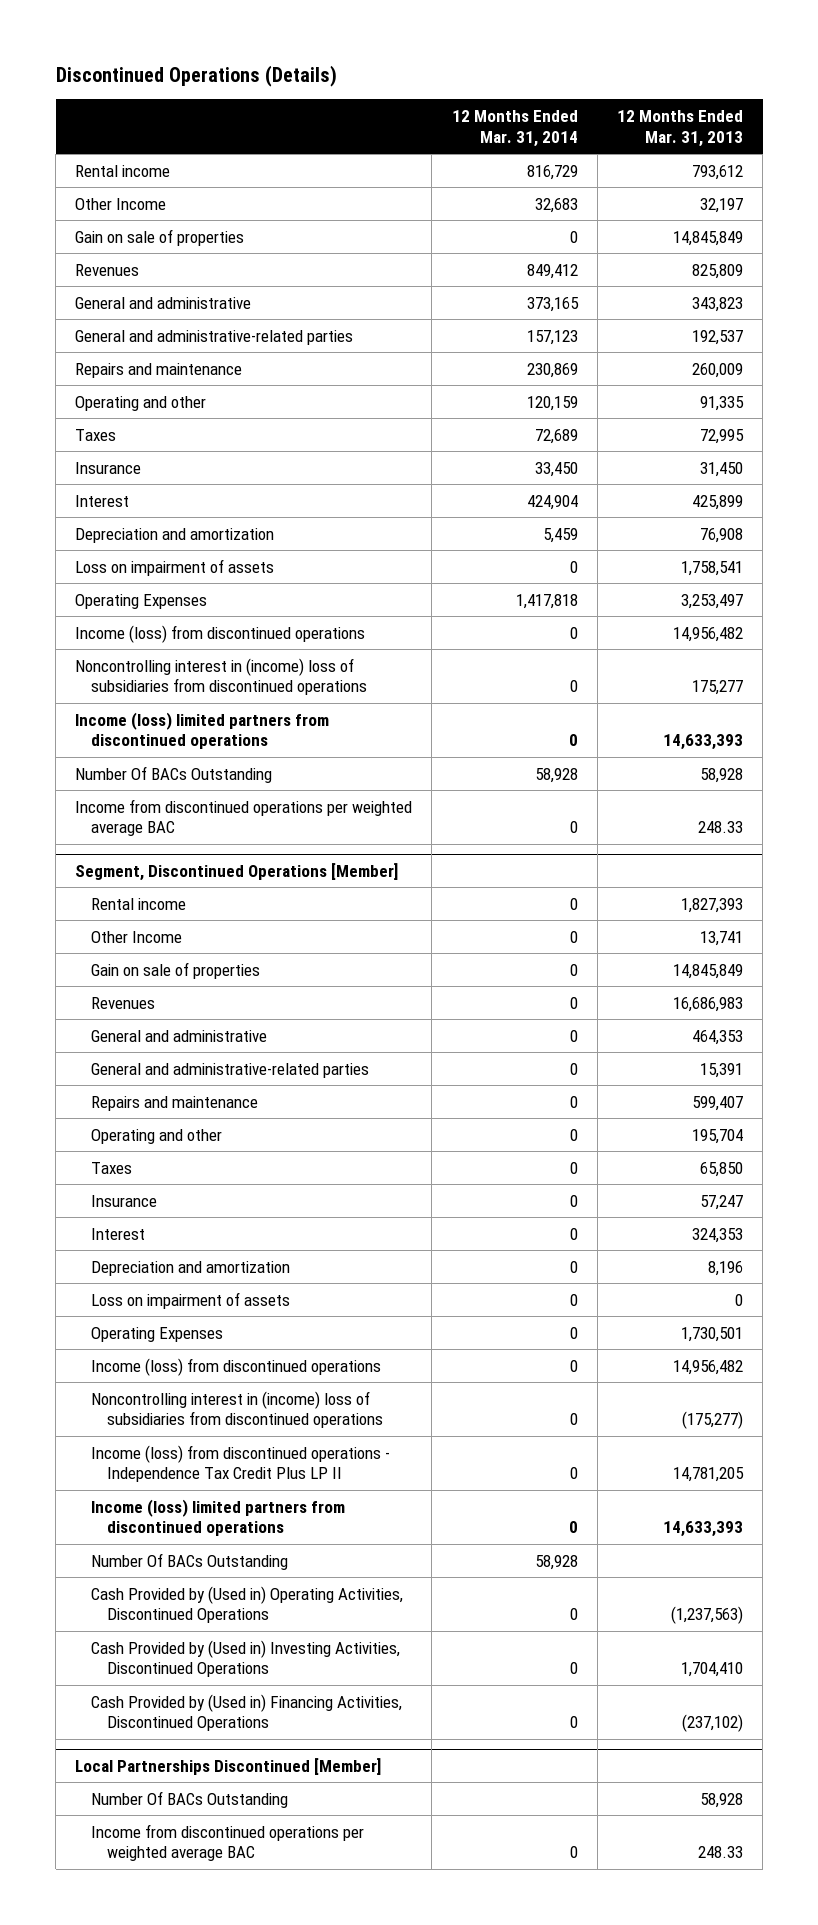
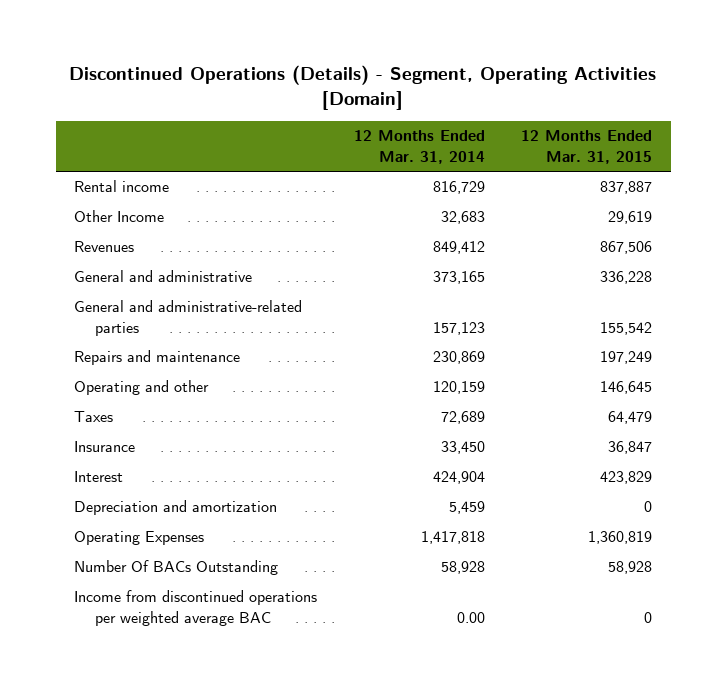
- Discontinued Operations (Details)
+ Discontinued Operations (Details) - Segment, Operating Activities [Domain]
- | 12 Months Ended Mar. 31, 2014 | 12 Months Ended Mar. 31, 2013
+ | 12 Months Ended Mar. 31, 2014 | 12 Months Ended Mar. 31, 2015
- Gain on sale of properties | 0 | 14,845,849
- Loss on impairment of assets | 0 | 1,758,541
- Income (loss) from discontinued operations | 0 | 14,956,482
- Noncontrolling interest in (income) loss of subsidiaries from discontinued operations | 0 | 175,277
- Income (loss) limited partners from discontinued operations | 0 | 14,633,393
- Income from discontinued operations per weighted average BAC | 0 | 248.33
- Segment, Discontinued Operations [Member]
- Rental income | 0 | 1,827,393
- Other Income | 0 | 13,741
- Gain on sale of properties | 0 | 14,845,849
- Revenues | 0 | 16,686,983
- General and administrative | 0 | 464,353
- General and administrative-related parties | 0 | 15,391
- Repairs and maintenance | 0 | 599,407
- Operating and other | 0 | 195,704
- Taxes | 0 | 65,850
- Insurance | 0 | 57,247
- Interest | 0 | 324,353
- Depreciation and amortization | 0 | 8,196
- Loss on impairment of assets | 0 | 0
- Operating Expenses | 0 | 1,730,501
- Income (loss) from discontinued operations | 0 | 14,956,482
- Noncontrolling interest in (income) loss of subsidiaries from discontinued operations | 0 | (175,277)
- Income (loss) from discontinued operations - Independence Tax Credit Plus LP II | 0 | 14,781,205
- Income (loss) limited partners from discontinued operations | 0 | 14,633,393
- Number Of BACs Outstanding | 58,928 |
- Cash Provided by (Used in) Operating Activities, Discontinued Operations | 0 | (1,237,563)
- Cash Provided by (Used in) Investing Activities, Discontinued Operations | 0 | 1,704,410
- Cash Provided by (Used in) Financing Activities, Discontinued Operations | 0 | (237,102)
- Local Partnerships Discontinued [Member]
- Number Of BACs Outstanding | | 58,928
- Income from discontinued operations per weighted average BAC | 0 | 248.33
+ Income from discontinued operations per weighted average BAC | 0.00 | 0

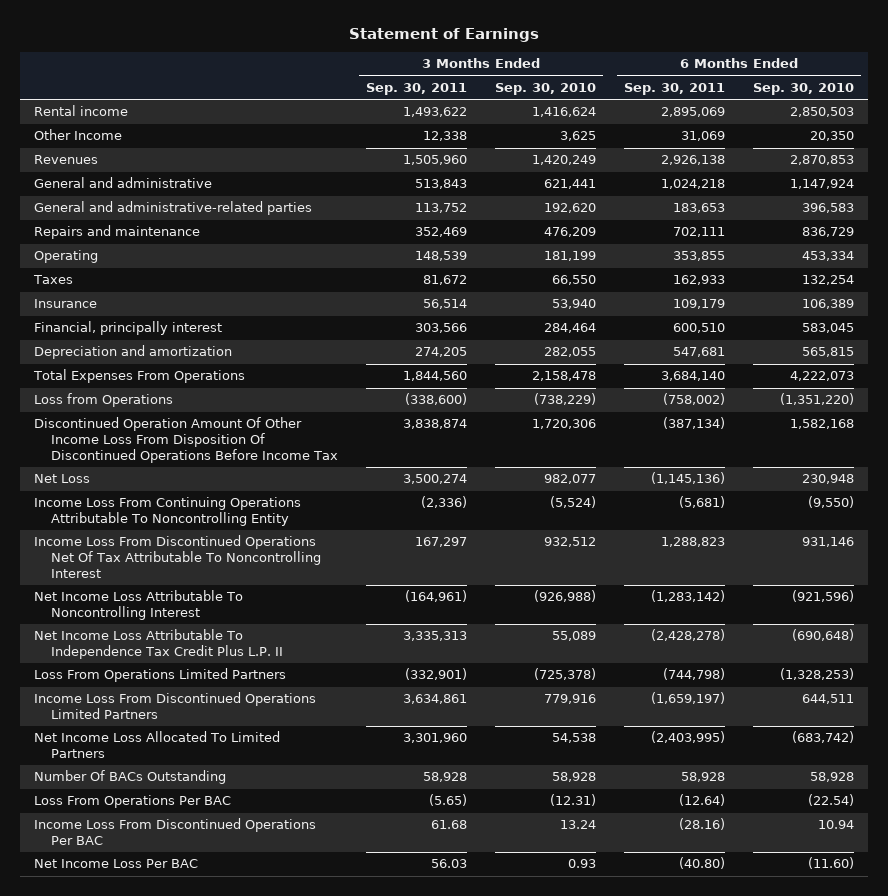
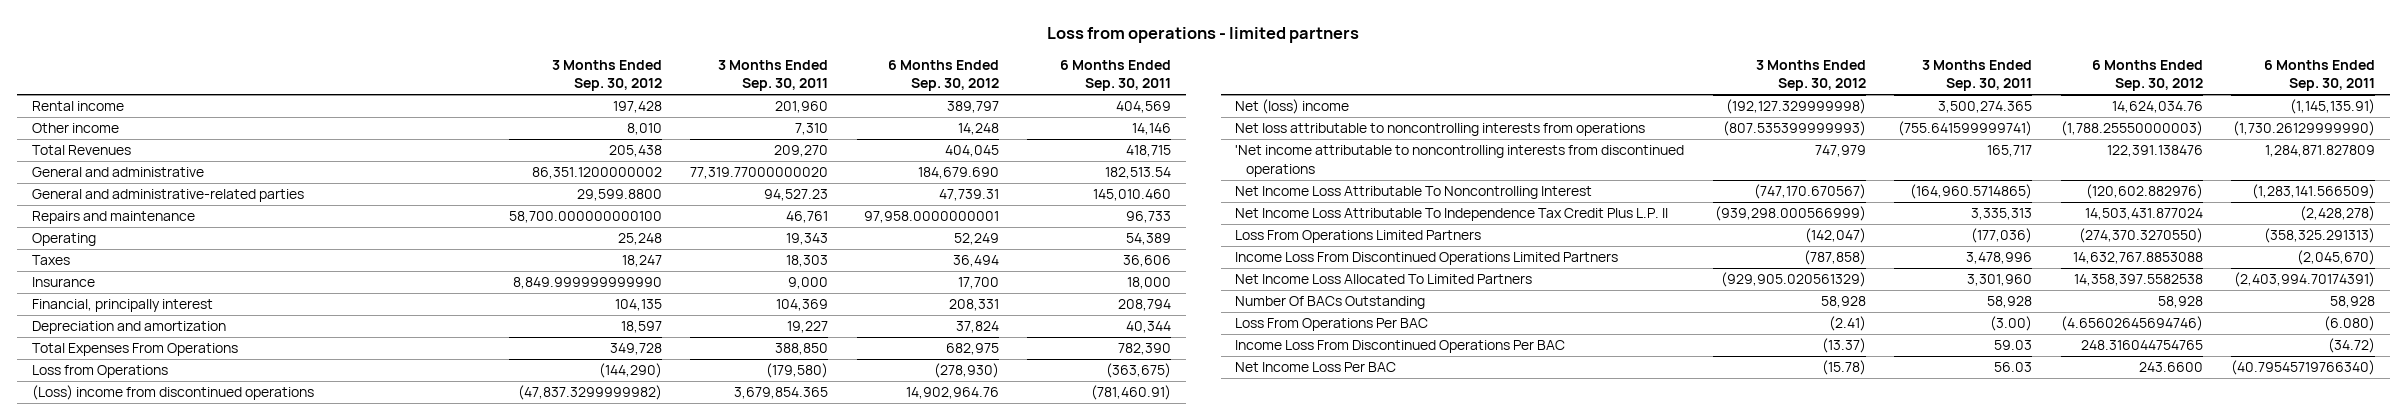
- Statement of Earnings
+ Loss from operations - limited partners
- | 3 Months Ended Sep. 30, 2011 | 3 Months Ended Sep. 30, 2010 | 6 Months Ended Sep. 30, 2011 | 6 Months Ended Sep. 30, 2010
+ | 3 Months Ended Sep. 30, 2012 | 3 Months Ended Sep. 30, 2011 | 6 Months Ended Sep. 30, 2012 | 6 Months Ended Sep. 30, 2011
- Rental income | 1,493,622 | 1,416,624 | 2,895,069 | 2,850,503
- Other Income | 12,338 | 3,625 | 31,069 | 20,350
- Revenues | 1,505,960 | 1,420,249 | 2,926,138 | 2,870,853
- General and administrative | 513,843 | 621,441 | 1,024,218 | 1,147,924
- General and administrative-related parties | 113,752 | 192,620 | 183,653 | 396,583
- Repairs and maintenance | 352,469 | 476,209 | 702,111 | 836,729
- Operating | 148,539 | 181,199 | 353,855 | 453,334
- Taxes | 81,672 | 66,550 | 162,933 | 132,254
- Insurance | 56,514 | 53,940 | 109,179 | 106,389
- Financial, principally interest | 303,566 | 284,464 | 600,510 | 583,045
- Depreciation and amortization | 274,205 | 282,055 | 547,681 | 565,815
- Total Expenses From Operations | 1,844,560 | 2,158,478 | 3,684,140 | 4,222,073
- Loss from Operations | (338,600) | (738,229) | (758,002) | (1,351,220)
- Discontinued Operation Amount Of Other Income Loss From Disposition Of Discontinued Operations Before Income Tax | 3,838,874 | 1,720,306 | (387,134) | 1,582,168
- Net Loss | 3,500,274 | 982,077 | (1,145,136) | 230,948
- Income Loss From Continuing Operations Attributable To Noncontrolling Entity | (2,336) | (5,524) | (5,681) | (9,550)
- Income Loss From Discontinued Operations Net Of Tax Attributable To Noncontrolling Interest | 167,297 | 932,512 | 1,288,823 | 931,146
- Net Income Loss Attributable To Noncontrolling Interest | (164,961) | (926,988) | (1,283,142) | (921,596)
+ Rental income | 197,428 | 201,960 | 389,797 | 404,569
+ Other income | 8,010 | 7,310 | 14,248 | 14,146
+ Total Revenues | 205,438 | 209,270 | 404,045 | 418,715
+ General and administrative | 86,351.1200000002 | 77,319.77000000020 | 184,679.690 | 182,513.54
+ General and administrative-related parties | 29,599.8800 | 94,527.23 | 47,739.31 | 145,010.460
+ Repairs and maintenance | 58,700.000000000100 | 46,761 | 97,958.0000000001 | 96,733
+ Operating | 25,248 | 19,343 | 52,249 | 54,389
+ Taxes | 18,247 | 18,303 | 36,494 | 36,606
+ Insurance | 8,849.999999999990 | 9,000 | 17,700 | 18,000
+ Financial, principally interest | 104,135 | 104,369 | 208,331 | 208,794
+ Depreciation and amortization | 18,597 | 19,227 | 37,824 | 40,344
+ Total Expenses From Operations | 349,728 | 388,850 | 682,975 | 782,390
+ Loss from Operations | (144,290) | (179,580) | (278,930) | (363,675)
+ (Loss) income from discontinued operations | (47,837.3299999982) | 3,679,854.365 | 14,902,964.76 | (781,460.91)
+ Net (loss) income | (192,127.329999998) | 3,500,274.365 | 14,624,034.76 | (1,145,135.91)
+ Net loss attributable to noncontrolling interests from operations | (807.535399999993) | (755.641599999741) | (1,788.25550000003) | (1,730.26129999990)
+ 'Net income attributable to noncontrolling interests from discontinued operations | 747,979 | 165,717 | 122,391.138476 | 1,284,871.827809
+ Net Income Loss Attributable To Noncontrolling Interest | (747,170.670567) | (164,960.5714865) | (120,602.882976) | (1,283,141.566509)
- Loss From Operations Limited Partners | (332,901) | (725,378) | (744,798) | (1,328,253)
- Income Loss From Discontinued Operations Limited Partners | 3,634,861 | 779,916 | (1,659,197) | 644,511
- Net Income Loss Allocated To Limited Partners | 3,301,960 | 54,538 | (2,403,995) | (683,742)
+ Loss From Operations Limited Partners | (142,047) | (177,036) | (274,370.3270550) | (358,325.291313)
+ Income Loss From Discontinued Operations Limited Partners | (787,858) | 3,478,996 | 14,632,767.8853088 | (2,045,670)
+ Net Income Loss Allocated To Limited Partners | (929,905.020561329) | 3,301,960 | 14,358,397.5582538 | (2,403,994.70174391)
- Loss From Operations Per BAC | (5.65) | (12.31) | (12.64) | (22.54)
- Income Loss From Discontinued Operations Per BAC | 61.68 | 13.24 | (28.16) | 10.94
- Net Income Loss Per BAC | 56.03 | 0.93 | (40.80) | (11.60)
+ Loss From Operations Per BAC | (2.41) | (3.00) | (4.65602645694746) | (6.080)
+ Income Loss From Discontinued Operations Per BAC | (13.37) | 59.03 | 248.316044754765 | (34.72)
+ Net Income Loss Per BAC | (15.78) | 56.03 | 243.6600 | (40.79545719766340)

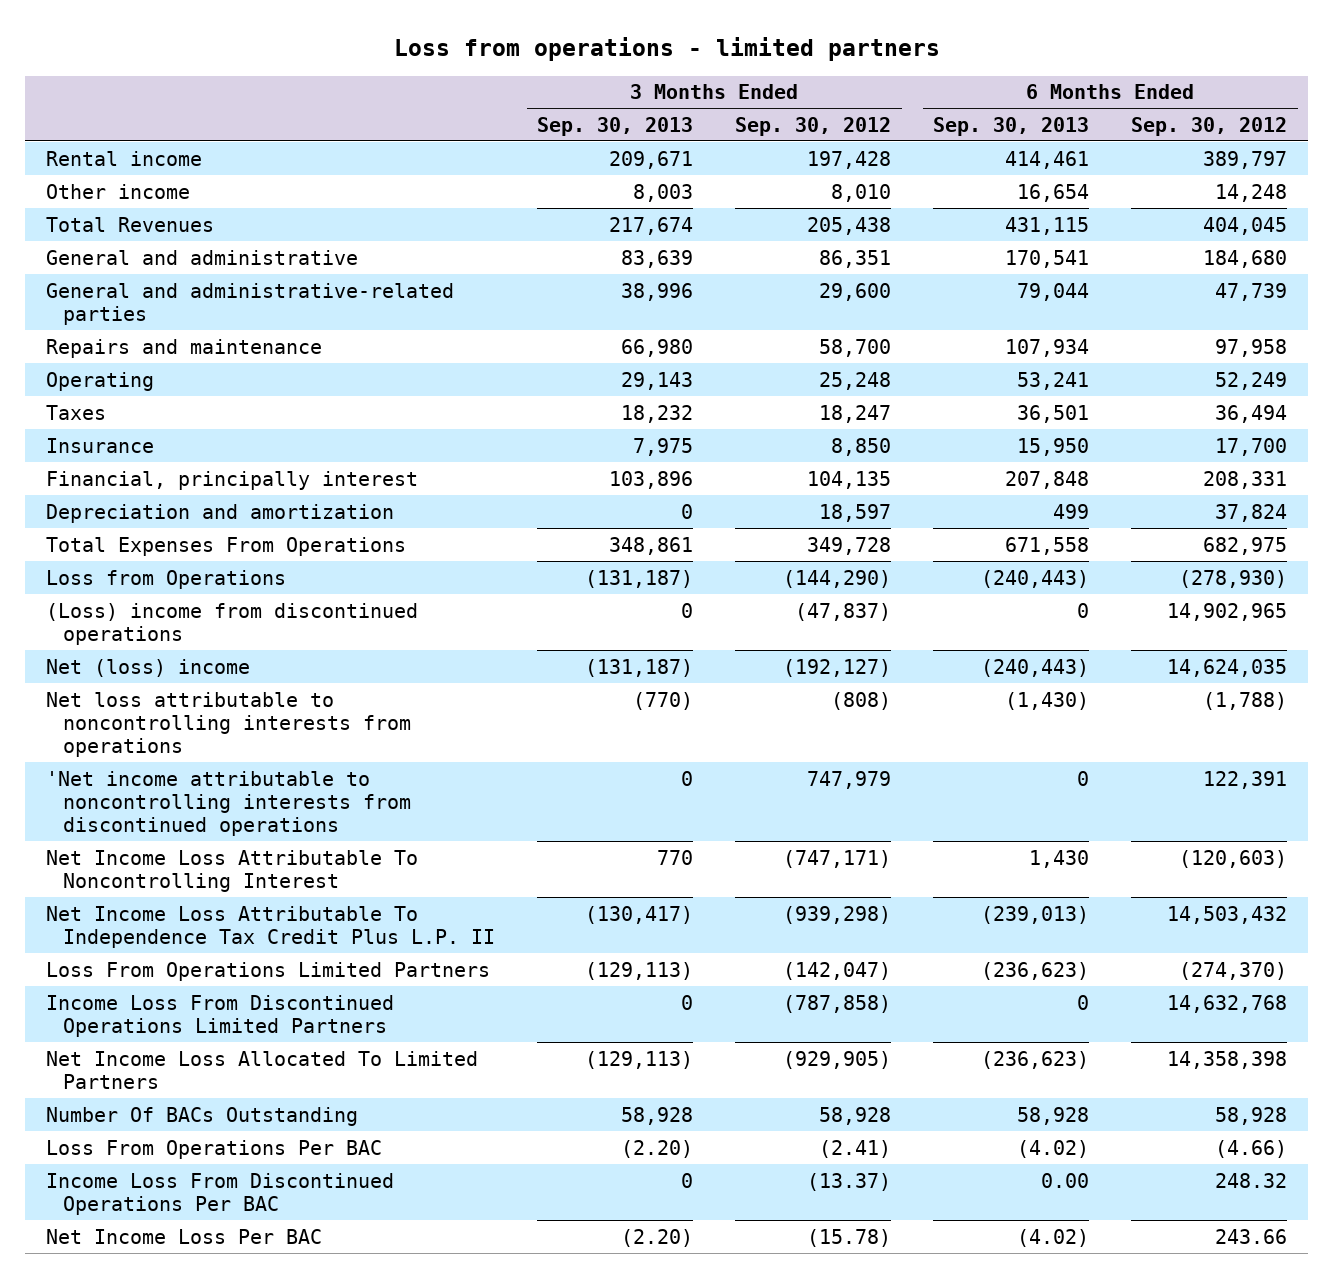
- | 3 Months Ended Sep. 30, 2012 | 3 Months Ended Sep. 30, 2011 | 6 Months Ended Sep. 30, 2012 | 6 Months Ended Sep. 30, 2011
+ | 3 Months Ended Sep. 30, 2013 | 3 Months Ended Sep. 30, 2012 | 6 Months Ended Sep. 30, 2013 | 6 Months Ended Sep. 30, 2012
- General and administrative | 86,351.1200000002 | 77,319.77000000020 | 184,679.690 | 182,513.54
- General and administrative-related parties | 29,599.8800 | 94,527.23 | 47,739.31 | 145,010.460
- Repairs and maintenance | 58,700.000000000100 | 46,761 | 97,958.0000000001 | 96,733
+ General and administrative | 83,639 | 86,351 | 170,541 | 184,680
+ General and administrative-related parties | 38,996 | 29,600 | 79,044 | 47,739
+ Repairs and maintenance | 66,980 | 58,700 | 107,934 | 97,958
- Insurance | 8,849.999999999990 | 9,000 | 17,700 | 18,000
+ Insurance | 7,975 | 8,850 | 15,950 | 17,700
- (Loss) income from discontinued operations | (47,837.3299999982) | 3,679,854.365 | 14,902,964.76 | (781,460.91)
- Net (loss) income | (192,127.329999998) | 3,500,274.365 | 14,624,034.76 | (1,145,135.91)
- Net loss attributable to noncontrolling interests from operations | (807.535399999993) | (755.641599999741) | (1,788.25550000003) | (1,730.26129999990)
- 'Net income attributable to noncontrolling interests from discontinued operations | 747,979 | 165,717 | 122,391.138476 | 1,284,871.827809
- Net Income Loss Attributable To Noncontrolling Interest | (747,170.670567) | (164,960.5714865) | (120,602.882976) | (1,283,141.566509)
- Net Income Loss Attributable To Independence Tax Credit Plus L.P. II | (939,298.000566999) | 3,335,313 | 14,503,431.877024 | (2,428,278)
- Loss From Operations Limited Partners | (142,047) | (177,036) | (274,370.3270550) | (358,325.291313)
- Income Loss From Discontinued Operations Limited Partners | (787,858) | 3,478,996 | 14,632,767.8853088 | (2,045,670)
- Net Income Loss Allocated To Limited Partners | (929,905.020561329) | 3,301,960 | 14,358,397.5582538 | (2,403,994.70174391)
+ (Loss) income from discontinued operations | 0 | (47,837) | 0 | 14,902,965
+ Net (loss) income | (131,187) | (192,127) | (240,443) | 14,624,035
+ Net loss attributable to noncontrolling interests from operations | (770) | (808) | (1,430) | (1,788)
+ 'Net income attributable to noncontrolling interests from discontinued operations | 0 | 747,979 | 0 | 122,391
+ Net Income Loss Attributable To Noncontrolling Interest | 770 | (747,171) | 1,430 | (120,603)
+ Net Income Loss Attributable To Independence Tax Credit Plus L.P. II | (130,417) | (939,298) | (239,013) | 14,503,432
+ Loss From Operations Limited Partners | (129,113) | (142,047) | (236,623) | (274,370)
+ Income Loss From Discontinued Operations Limited Partners | 0 | (787,858) | 0 | 14,632,768
+ Net Income Loss Allocated To Limited Partners | (129,113) | (929,905) | (236,623) | 14,358,398
- Loss From Operations Per BAC | (2.41) | (3.00) | (4.65602645694746) | (6.080)
- Income Loss From Discontinued Operations Per BAC | (13.37) | 59.03 | 248.316044754765 | (34.72)
- Net Income Loss Per BAC | (15.78) | 56.03 | 243.6600 | (40.79545719766340)
+ Loss From Operations Per BAC | (2.20) | (2.41) | (4.02) | (4.66)
+ Income Loss From Discontinued Operations Per BAC | 0 | (13.37) | 0.00 | 248.32
+ Net Income Loss Per BAC | (2.20) | (15.78) | (4.02) | 243.66

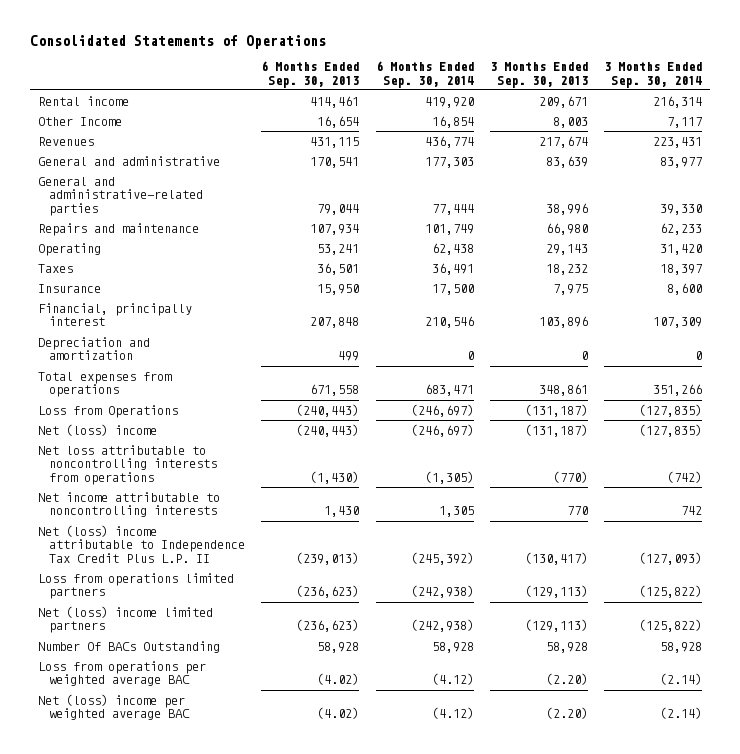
- Loss from operations - limited partners
+ Consolidated Statements of Operations
- | 3 Months Ended Sep. 30, 2013 | 3 Months Ended Sep. 30, 2012 | 6 Months Ended Sep. 30, 2013 | 6 Months Ended Sep. 30, 2012
+ | 6 Months Ended Sep. 30, 2013 | 6 Months Ended Sep. 30, 2014 | 3 Months Ended Sep. 30, 2013 | 3 Months Ended Sep. 30, 2014
- Other income | 8,003 | 8,010 | 16,654 | 14,248
- Total Revenues | 217,674 | 205,438 | 431,115 | 404,045
+ Other Income | 16,654 | 16,854 | 8,003 | 7,117
+ Revenues | 431,115 | 436,774 | 217,674 | 223,431
- Total Expenses From Operations | 348,861 | 349,728 | 671,558 | 682,975
+ Total expenses from operations | 671,558 | 683,471 | 348,861 | 351,266
- (Loss) income from discontinued operations | 0 | (47,837) | 0 | 14,902,965
- 'Net income attributable to noncontrolling interests from discontinued operations | 0 | 747,979 | 0 | 122,391
- Net Income Loss Attributable To Noncontrolling Interest | 770 | (747,171) | 1,430 | (120,603)
- Net Income Loss Attributable To Independence Tax Credit Plus L.P. II | (130,417) | (939,298) | (239,013) | 14,503,432
- Loss From Operations Limited Partners | (129,113) | (142,047) | (236,623) | (274,370)
- Income Loss From Discontinued Operations Limited Partners | 0 | (787,858) | 0 | 14,632,768
- Net Income Loss Allocated To Limited Partners | (129,113) | (929,905) | (236,623) | 14,358,398
+ Net income attributable to noncontrolling interests | 1,430 | 1,305 | 770 | 742
+ Net (loss) income attributable to Independence Tax Credit Plus L.P. II | (239,013) | (245,392) | (130,417) | (127,093)
+ Loss from operations limited partners | (236,623) | (242,938) | (129,113) | (125,822)
+ Net (loss) income limited partners | (236,623) | (242,938) | (129,113) | (125,822)
- Loss From Operations Per BAC | (2.20) | (2.41) | (4.02) | (4.66)
- Income Loss From Discontinued Operations Per BAC | 0 | (13.37) | 0.00 | 248.32
- Net Income Loss Per BAC | (2.20) | (15.78) | (4.02) | 243.66
+ Loss from operations per weighted average BAC | (4.02) | (4.12) | (2.20) | (2.14)
+ Net (loss) income per weighted average BAC | (4.02) | (4.12) | (2.20) | (2.14)

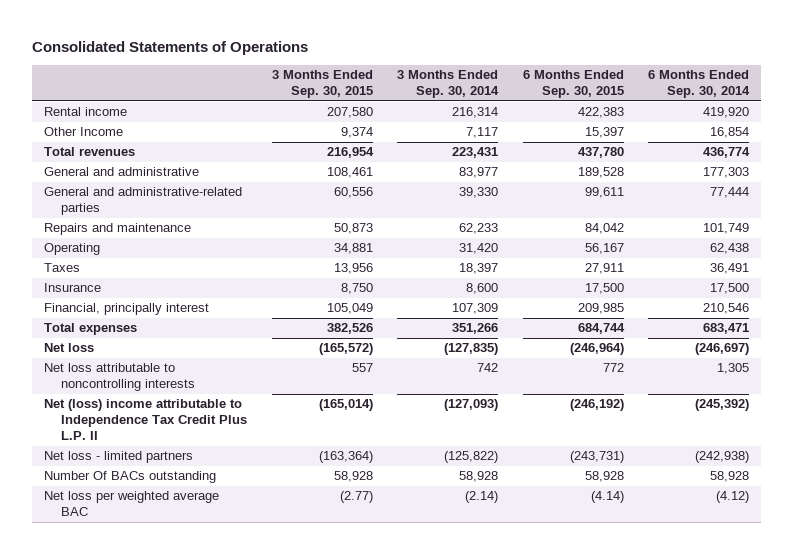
- | 6 Months Ended Sep. 30, 2013 | 6 Months Ended Sep. 30, 2014 | 3 Months Ended Sep. 30, 2013 | 3 Months Ended Sep. 30, 2014
+ | 3 Months Ended Sep. 30, 2015 | 3 Months Ended Sep. 30, 2014 | 6 Months Ended Sep. 30, 2015 | 6 Months Ended Sep. 30, 2014
- Revenues | 431,115 | 436,774 | 217,674 | 223,431
+ Total revenues | 216,954 | 223,431 | 437,780 | 436,774
- Depreciation and amortization | 499 | 0 | 0 | 0
- Total expenses from operations | 671,558 | 683,471 | 348,861 | 351,266
- Loss from Operations | (240,443) | (246,697) | (131,187) | (127,835)
- Net (loss) income | (240,443) | (246,697) | (131,187) | (127,835)
- Net loss attributable to noncontrolling interests from operations | (1,430) | (1,305) | (770) | (742)
- Net income attributable to noncontrolling interests | 1,430 | 1,305 | 770 | 742
+ Total expenses | 382,526 | 351,266 | 684,744 | 683,471
+ Net loss | (165,572) | (127,835) | (246,964) | (246,697)
+ Net loss attributable to noncontrolling interests | 557 | 742 | 772 | 1,305
- Loss from operations limited partners | (236,623) | (242,938) | (129,113) | (125,822)
- Net (loss) income limited partners | (236,623) | (242,938) | (129,113) | (125,822)
- Number Of BACs Outstanding | 58,928 | 58,928 | 58,928 | 58,928
- Loss from operations per weighted average BAC | (4.02) | (4.12) | (2.20) | (2.14)
- Net (loss) income per weighted average BAC | (4.02) | (4.12) | (2.20) | (2.14)
+ Net loss - limited partners | (163,364) | (125,822) | (243,731) | (242,938)
+ Number Of BACs outstanding | 58,928 | 58,928 | 58,928 | 58,928
+ Net loss per weighted average BAC | (2.77) | (2.14) | (4.14) | (4.12)

